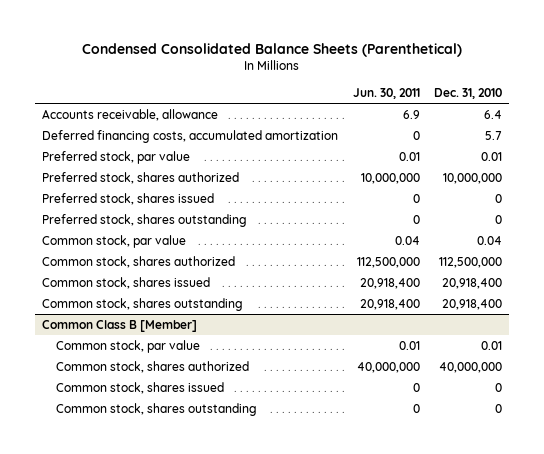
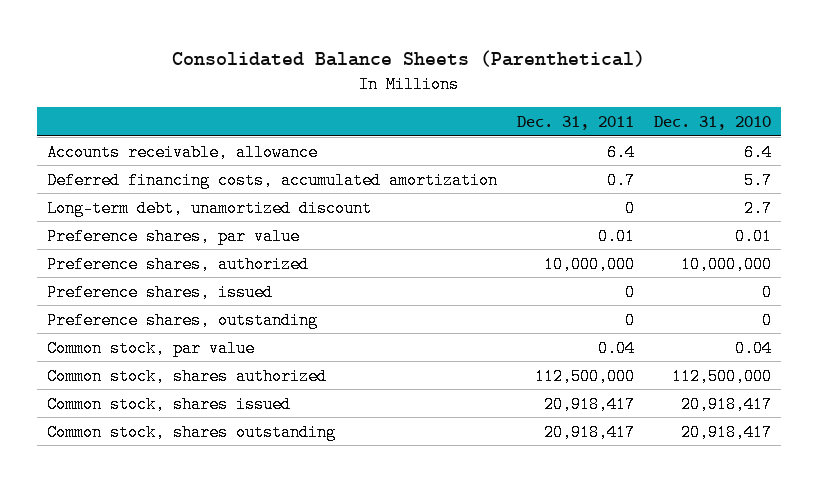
- Condensed Consolidated Balance Sheets (Parenthetical)
+ Consolidated Balance Sheets (Parenthetical)
- | Jun. 30, 2011 | Dec. 31, 2010
+ | Dec. 31, 2011 | Dec. 31, 2010
- Preferred stock, par value | 0.01 | 0.01
- Preferred stock, shares authorized | 10,000,000 | 10,000,000
- Preferred stock, shares issued | 0 | 0
- Preferred stock, shares outstanding | 0 | 0
+ Long-term debt, unamortized discount | 0 | 2.7
+ Preference shares, par value | 0.01 | 0.01
+ Preference shares, authorized | 10,000,000 | 10,000,000
+ Preference shares, issued | 0 | 0
+ Preference shares, outstanding | 0 | 0
- Common stock, shares issued | 20,918,400 | 20,918,400
- Common stock, shares outstanding | 20,918,400 | 20,918,400
- Common Class B [Member]
- Common stock, par value | 0.01 | 0.01
- Common stock, shares authorized | 40,000,000 | 40,000,000
- Common stock, shares issued | 0 | 0
- Common stock, shares outstanding | 0 | 0
+ Common stock, shares issued | 20,918,417 | 20,918,417
+ Common stock, shares outstanding | 20,918,417 | 20,918,417

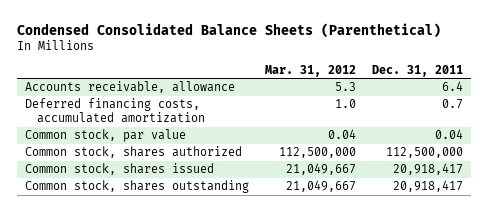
- Consolidated Balance Sheets (Parenthetical)
+ Condensed Consolidated Balance Sheets (Parenthetical)
- | Dec. 31, 2011 | Dec. 31, 2010
+ | Mar. 31, 2012 | Dec. 31, 2011
- Long-term debt, unamortized discount | 0 | 2.7
- Preference shares, par value | 0.01 | 0.01
- Preference shares, authorized | 10,000,000 | 10,000,000
- Preference shares, issued | 0 | 0
- Preference shares, outstanding | 0 | 0

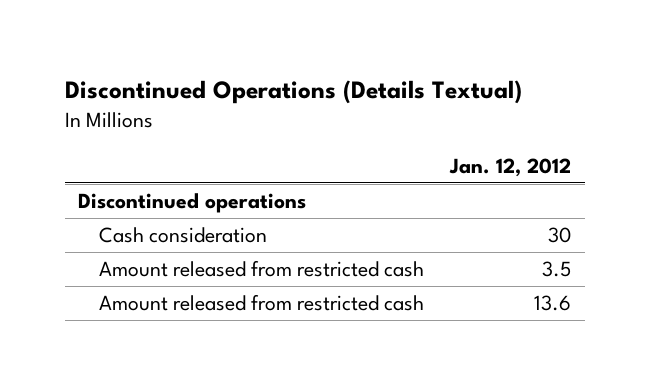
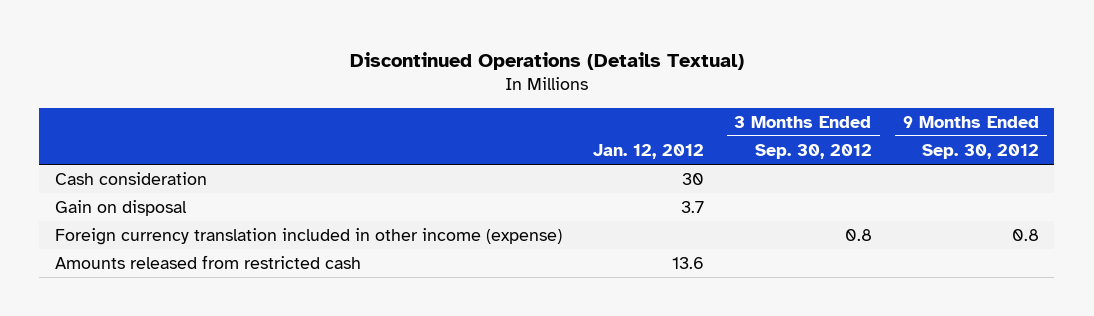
- | Jan. 12, 2012
+ | Jan. 12, 2012 | 3 Months Ended Sep. 30, 2012 | 9 Months Ended Sep. 30, 2012
- Discontinued operations
- Amount released from restricted cash | 3.5
- Amount released from restricted cash | 13.6
+ Gain on disposal | 3.7 | |
+ Foreign currency translation included in other income (expense) | | 0.8 | 0.8
+ Amounts released from restricted cash | 13.6 | |

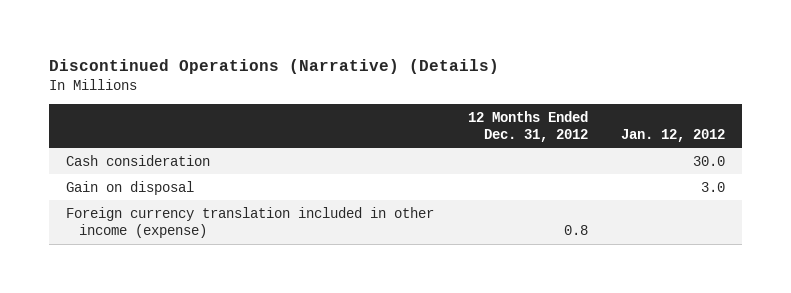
- Discontinued Operations (Details Textual)
+ Discontinued Operations (Narrative) (Details)
- | Jan. 12, 2012 | 3 Months Ended Sep. 30, 2012 | 9 Months Ended Sep. 30, 2012
+ | 12 Months Ended Dec. 31, 2012 | Jan. 12, 2012
- Cash consideration | 30 | |
- Gain on disposal | 3.7 | |
+ Cash consideration | | 30.0
+ Gain on disposal | | 3.0
- Amounts released from restricted cash | 13.6 | |

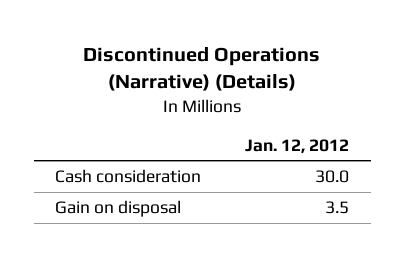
- | 12 Months Ended Dec. 31, 2012 | Jan. 12, 2012
+ | Jan. 12, 2012
- Gain on disposal | | 3.0
- Foreign currency translation included in other income (expense) | 0.8 |
+ Gain on disposal | 3.5

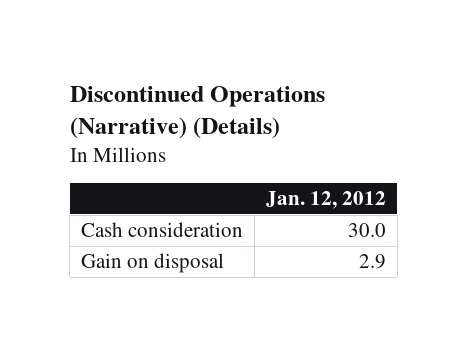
- Gain on disposal | 3.5
+ Gain on disposal | 2.9

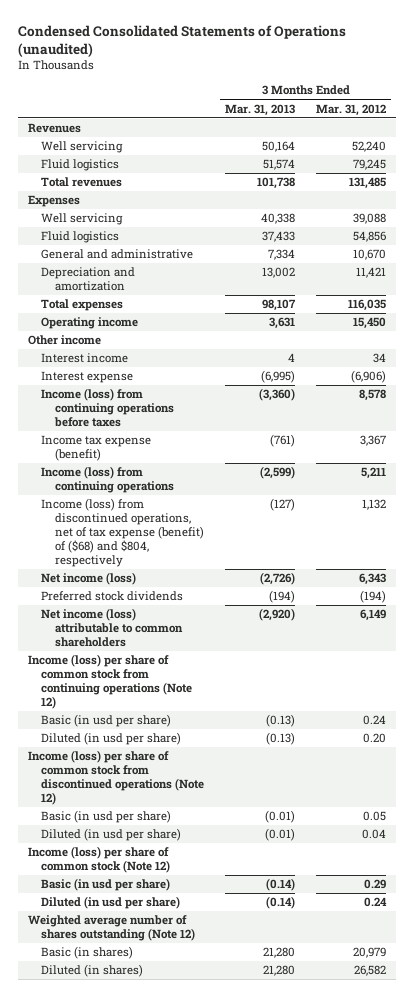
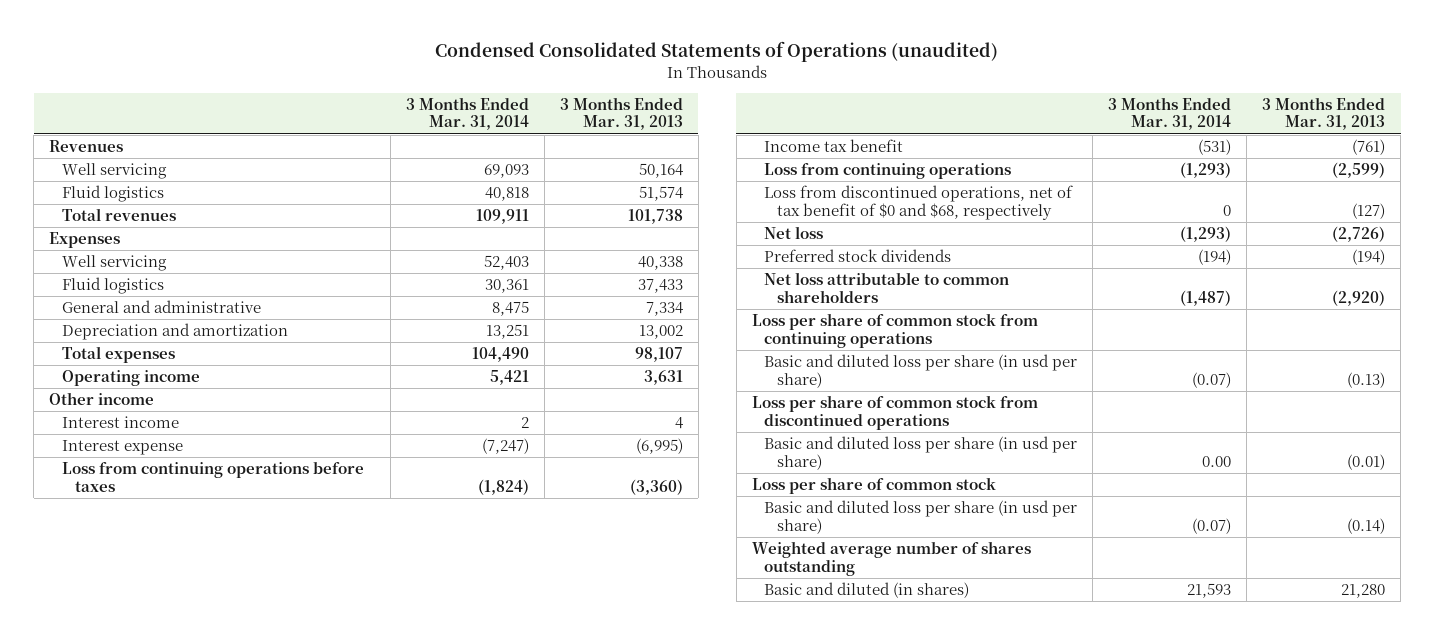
- | 3 Months Ended Mar. 31, 2013 | 3 Months Ended Mar. 31, 2012
+ | 3 Months Ended Mar. 31, 2014 | 3 Months Ended Mar. 31, 2013
- Income (loss) from continuing operations before taxes | (3,360) | 8,578
- Income tax expense (benefit) | (761) | 3,367
- Income (loss) from continuing operations | (2,599) | 5,211
- Income (loss) from discontinued operations, net of tax expense (benefit) of ($68) and $804, respectively | (127) | 1,132
- Net income (loss) | (2,726) | 6,343
+ Loss from continuing operations before taxes | (1,824) | (3,360)
+ Income tax benefit | (531) | (761)
+ Loss from continuing operations | (1,293) | (2,599)
+ Loss from discontinued operations, net of tax benefit of $0 and $68, respectively | 0 | (127)
+ Net loss | (1,293) | (2,726)
- Net income (loss) attributable to common shareholders | (2,920) | 6,149
- Income (loss) per share of common stock from continuing operations (Note 12)
- Basic (in usd per share) | (0.13) | 0.24
- Diluted (in usd per share) | (0.13) | 0.20
- Income (loss) per share of common stock from discontinued operations (Note 12)
- Basic (in usd per share) | (0.01) | 0.05
- Diluted (in usd per share) | (0.01) | 0.04
- Income (loss) per share of common stock (Note 12)
- Basic (in usd per share) | (0.14) | 0.29
- Diluted (in usd per share) | (0.14) | 0.24
- Weighted average number of shares outstanding (Note 12)
- Basic (in shares) | 21,280 | 20,979
- Diluted (in shares) | 21,280 | 26,582
+ Net loss attributable to common shareholders | (1,487) | (2,920)
+ Loss per share of common stock from continuing operations
+ Basic and diluted loss per share (in usd per share) | (0.07) | (0.13)
+ Loss per share of common stock from discontinued operations
+ Basic and diluted loss per share (in usd per share) | 0.00 | (0.01)
+ Loss per share of common stock
+ Basic and diluted loss per share (in usd per share) | (0.07) | (0.14)
+ Weighted average number of shares outstanding
+ Basic and diluted (in shares) | 21,593 | 21,280

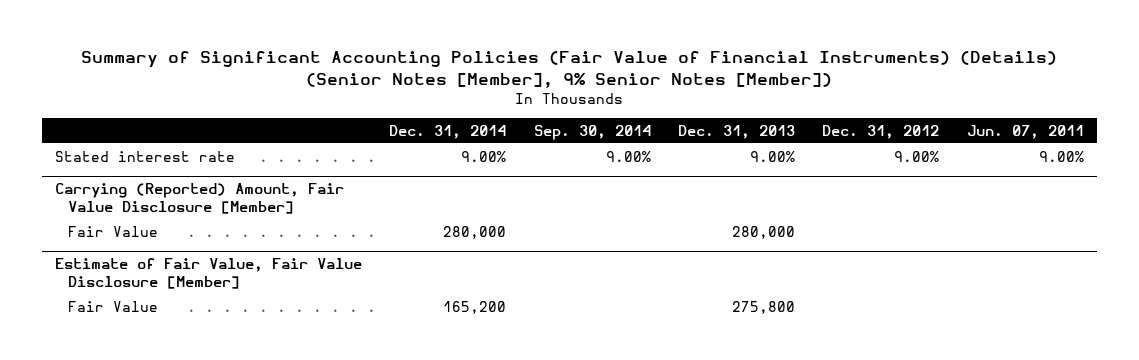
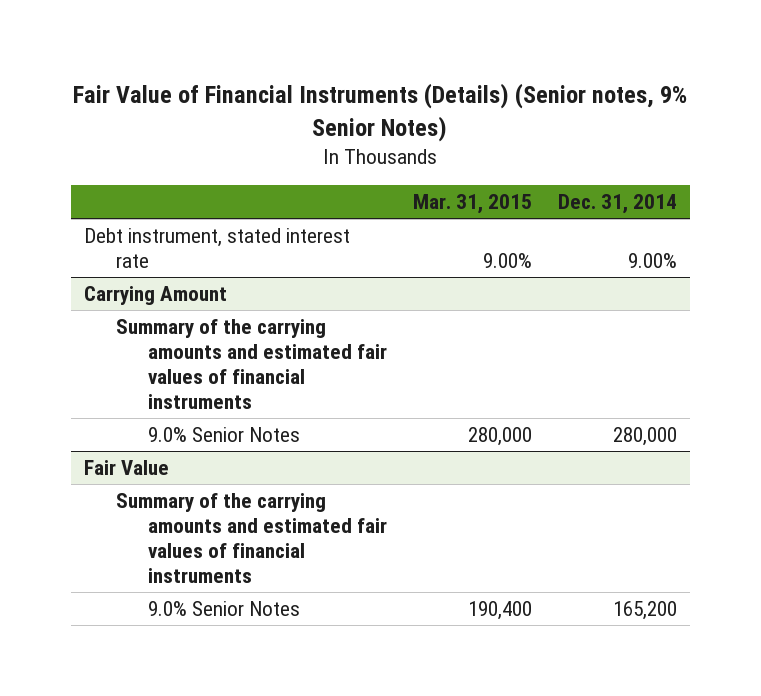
- Summary of Significant Accounting Policies (Fair Value of Financial Instruments) (Details) (Senior Notes [Member], 9% Senior Notes [Member])
+ Fair Value of Financial Instruments (Details) (Senior notes, 9% Senior Notes)
- | Dec. 31, 2014 | Sep. 30, 2014 | Dec. 31, 2013 | Dec. 31, 2012 | Jun. 07, 2011
+ | Mar. 31, 2015 | Dec. 31, 2014
- Stated interest rate | 9.00% | 9.00% | 9.00% | 9.00% | 9.00%
- Carrying (Reported) Amount, Fair Value Disclosure [Member]
- Fair Value | 280,000 | | 280,000 | |
- Estimate of Fair Value, Fair Value Disclosure [Member]
- Fair Value | 165,200 | | 275,800 | |
+ Debt instrument, stated interest rate | 9.00% | 9.00%
+ Carrying Amount
+ Summary of the carrying amounts and estimated fair values of financial instruments
+ 9.0% Senior Notes | 280,000 | 280,000
+ Fair Value
+ Summary of the carrying amounts and estimated fair values of financial instruments
+ 9.0% Senior Notes | 190,400 | 165,200

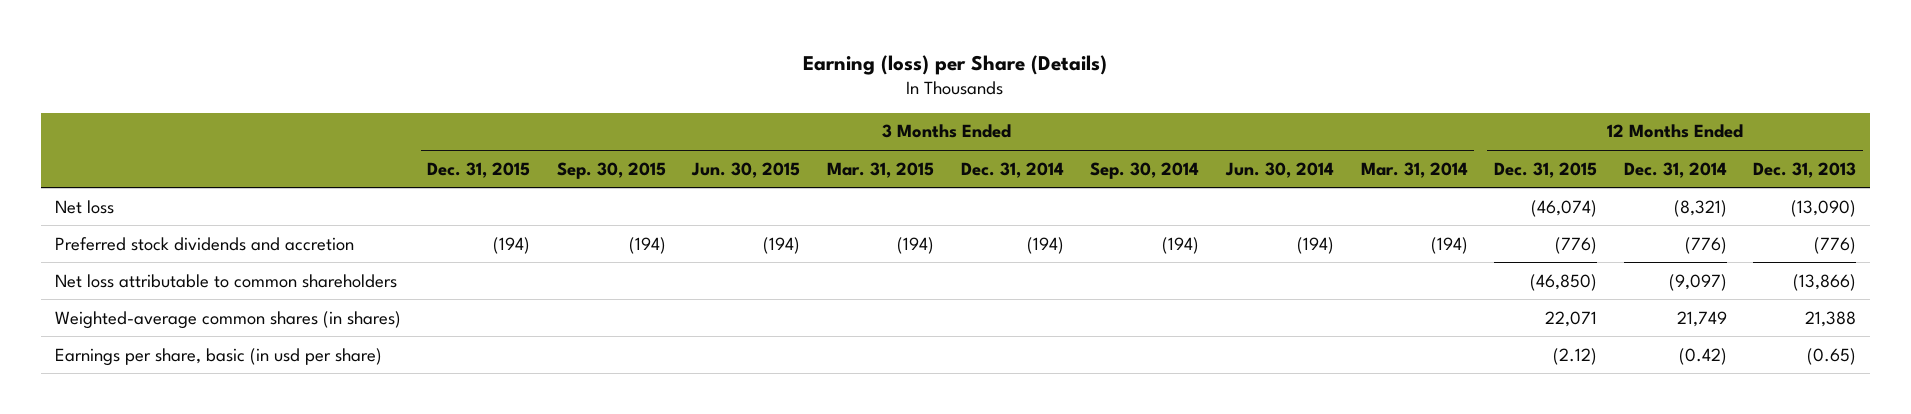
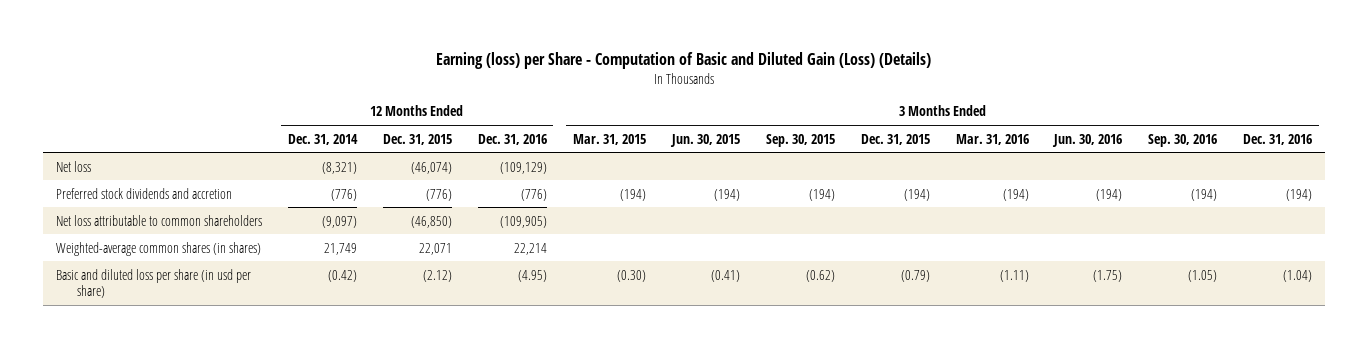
- Earning (loss) per Share (Details)
+ Earning (loss) per Share - Computation of Basic and Diluted Gain (Loss) (Details)
- | 3 Months Ended Dec. 31, 2015 | 3 Months Ended Sep. 30, 2015 | 3 Months Ended Jun. 30, 2015 | 3 Months Ended Mar. 31, 2015 | 3 Months Ended Dec. 31, 2014 | 3 Months Ended Sep. 30, 2014 | 3 Months Ended Jun. 30, 2014 | 3 Months Ended Mar. 31, 2014 | 12 Months Ended Dec. 31, 2015 | 12 Months Ended Dec. 31, 2014 | 12 Months Ended Dec. 31, 2013
+ | 12 Months Ended Dec. 31, 2014 | 12 Months Ended Dec. 31, 2015 | 12 Months Ended Dec. 31, 2016 | 3 Months Ended Mar. 31, 2015 | 3 Months Ended Jun. 30, 2015 | 3 Months Ended Sep. 30, 2015 | 3 Months Ended Dec. 31, 2015 | 3 Months Ended Mar. 31, 2016 | 3 Months Ended Jun. 30, 2016 | 3 Months Ended Sep. 30, 2016 | 3 Months Ended Dec. 31, 2016
- Earnings per share, basic (in usd per share) | | | | | | | | | (2.12) | (0.42) | (0.65)
+ Basic and diluted loss per share (in usd per share) | (0.42) | (2.12) | (4.95) | (0.30) | (0.41) | (0.62) | (0.79) | (1.11) | (1.75) | (1.05) | (1.04)

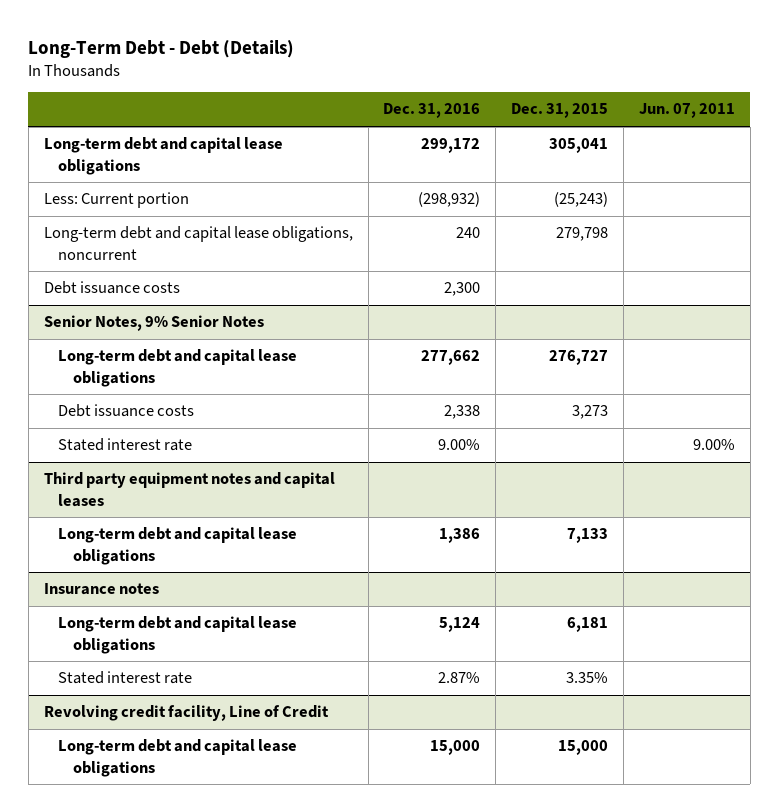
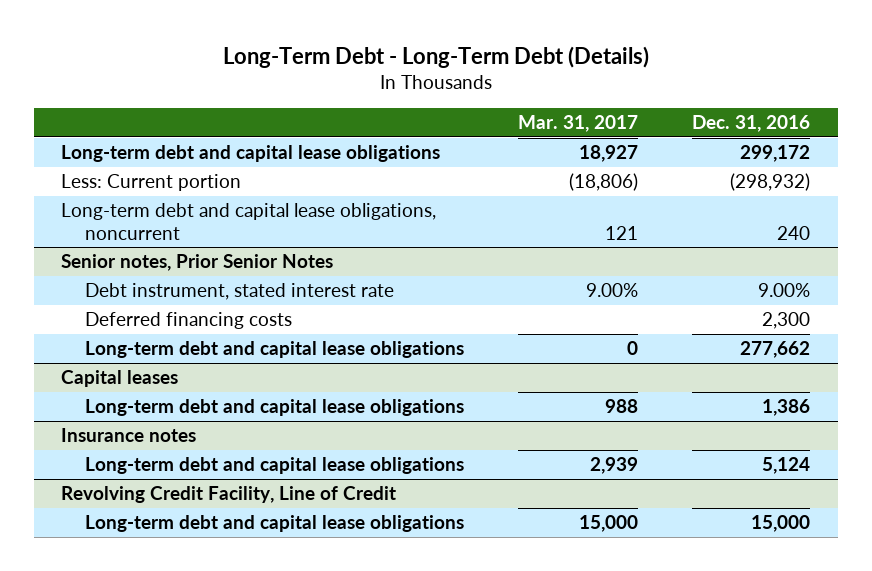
- Long-Term Debt - Debt (Details)
+ Long-Term Debt - Long-Term Debt (Details)
- | Dec. 31, 2016 | Dec. 31, 2015 | Jun. 07, 2011
+ | Mar. 31, 2017 | Dec. 31, 2016
- Debt issuance costs | 2,300 | |
- Senior Notes, 9% Senior Notes
+ Senior notes, Prior Senior Notes
+ Debt instrument, stated interest rate | 9.00% | 9.00%
+ Deferred financing costs | | 2,300
- Debt issuance costs | 2,338 | 3,273 |
- Stated interest rate | 9.00% | | 9.00%
- Third party equipment notes and capital leases
+ Capital leases
@ Insurance notes
- Stated interest rate | 2.87% | 3.35% |
- Revolving credit facility, Line of Credit
+ Revolving Credit Facility, Line of Credit

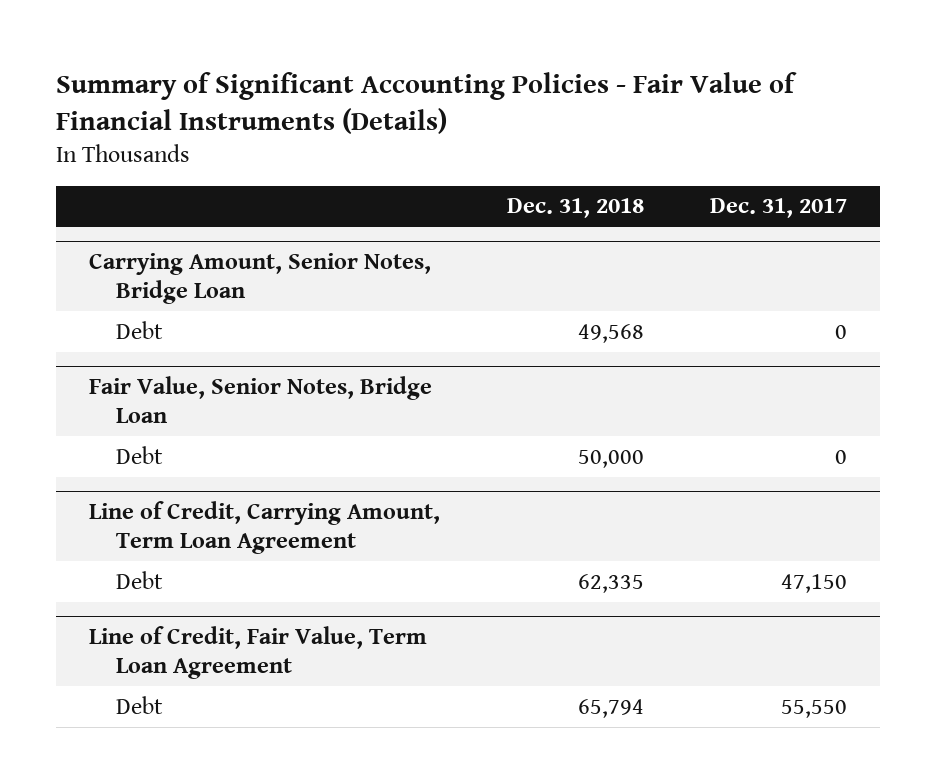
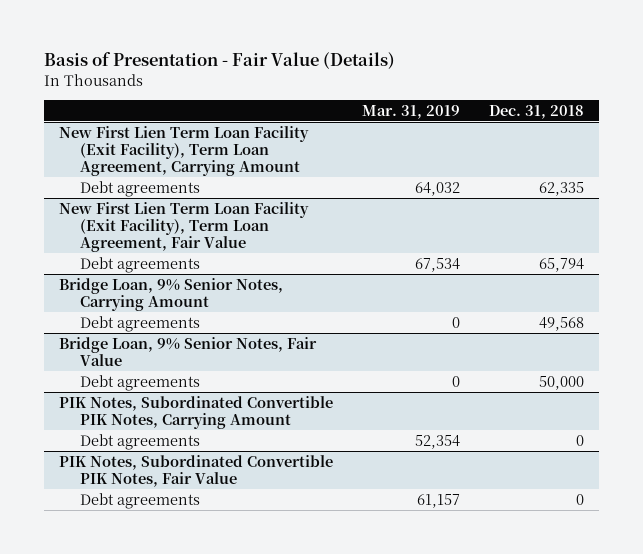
- Summary of Significant Accounting Policies - Fair Value of Financial Instruments (Details)
+ Basis of Presentation - Fair Value (Details)
- | Dec. 31, 2018 | Dec. 31, 2017
+ | Mar. 31, 2019 | Dec. 31, 2018
- Carrying Amount, Senior Notes, Bridge Loan
- Debt | 49,568 | 0
- Fair Value, Senior Notes, Bridge Loan
- Debt | 50,000 | 0
- Line of Credit, Carrying Amount, Term Loan Agreement
- Debt | 62,335 | 47,150
- Line of Credit, Fair Value, Term Loan Agreement
- Debt | 65,794 | 55,550
+ New First Lien Term Loan Facility (Exit Facility), Term Loan Agreement, Carrying Amount
+ Debt agreements | 64,032 | 62,335
+ New First Lien Term Loan Facility (Exit Facility), Term Loan Agreement, Fair Value
+ Debt agreements | 67,534 | 65,794
+ Bridge Loan, 9% Senior Notes, Carrying Amount
+ Debt agreements | 0 | 49,568
+ Bridge Loan, 9% Senior Notes, Fair Value
+ Debt agreements | 0 | 50,000
+ PIK Notes, Subordinated Convertible PIK Notes, Carrying Amount
+ Debt agreements | 52,354 | 0
+ PIK Notes, Subordinated Convertible PIK Notes, Fair Value
+ Debt agreements | 61,157 | 0

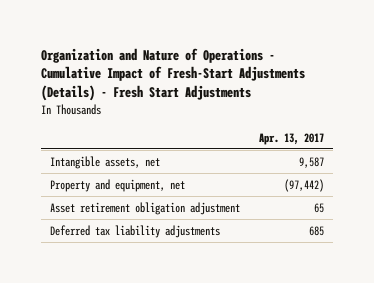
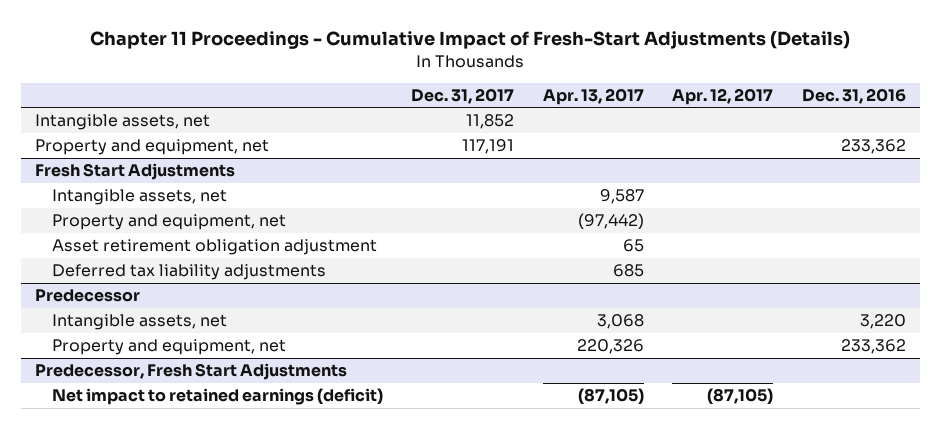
- Organization and Nature of Operations - Cumulative Impact of Fresh-Start Adjustments (Details) - Fresh Start Adjustments
+ Chapter 11 Proceedings - Cumulative Impact of Fresh-Start Adjustments (Details)
- | Apr. 13, 2017
+ | Dec. 31, 2017 | Apr. 13, 2017 | Apr. 12, 2017 | Dec. 31, 2016
+ Intangible assets, net | 11,852 | | |
+ Property and equipment, net | 117,191 | | | 233,362
+ Fresh Start Adjustments
+ Predecessor
+ Intangible assets, net | | 3,068 | | 3,220
+ Property and equipment, net | | 220,326 | | 233,362
+ Predecessor, Fresh Start Adjustments
+ Net impact to retained earnings (deficit) | | (87,105) | (87,105) |

